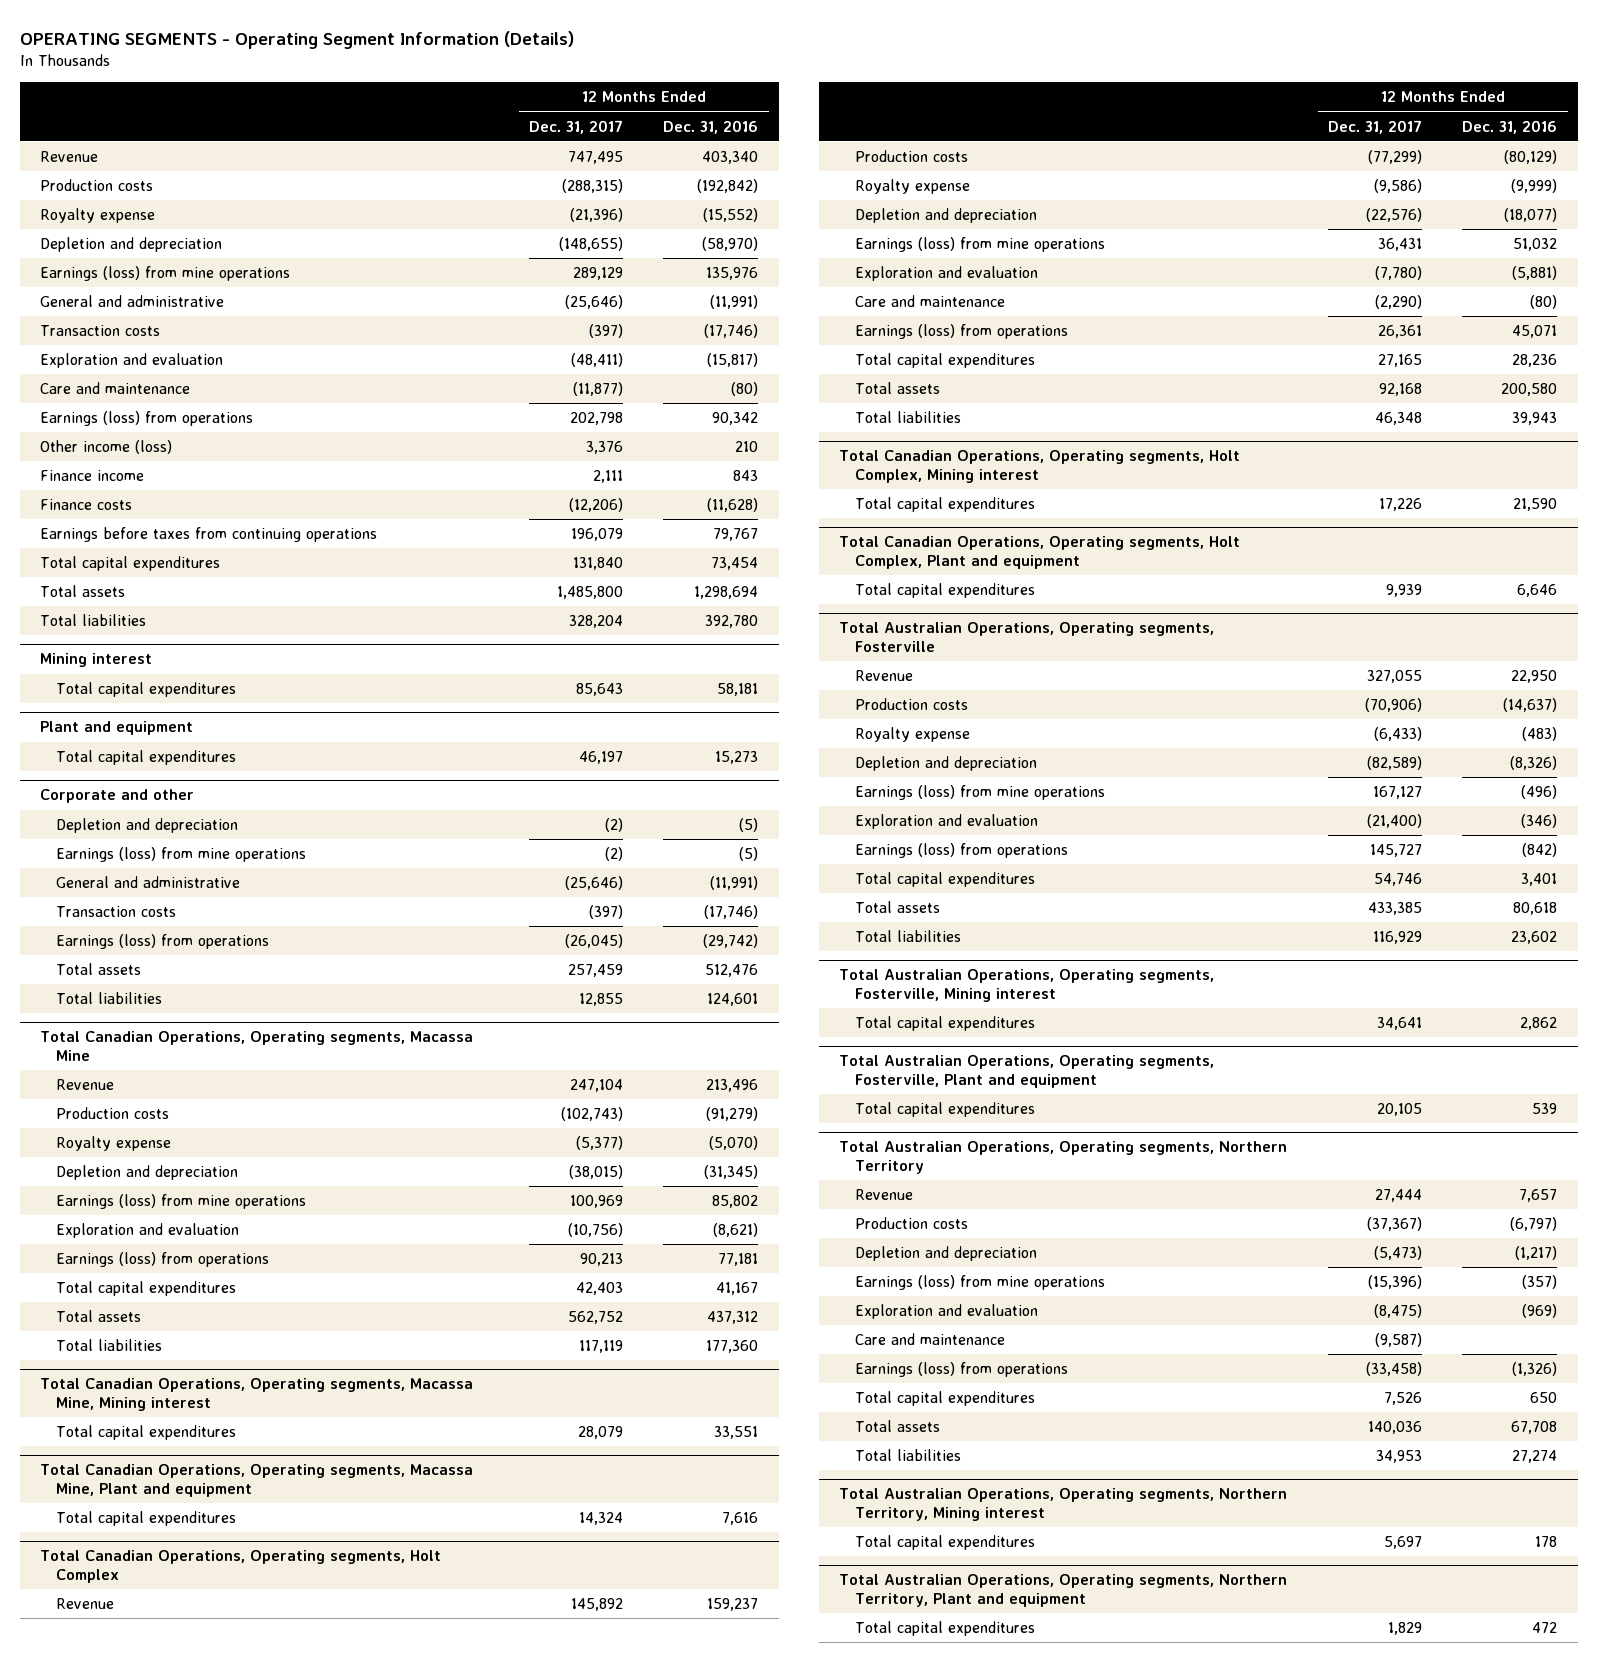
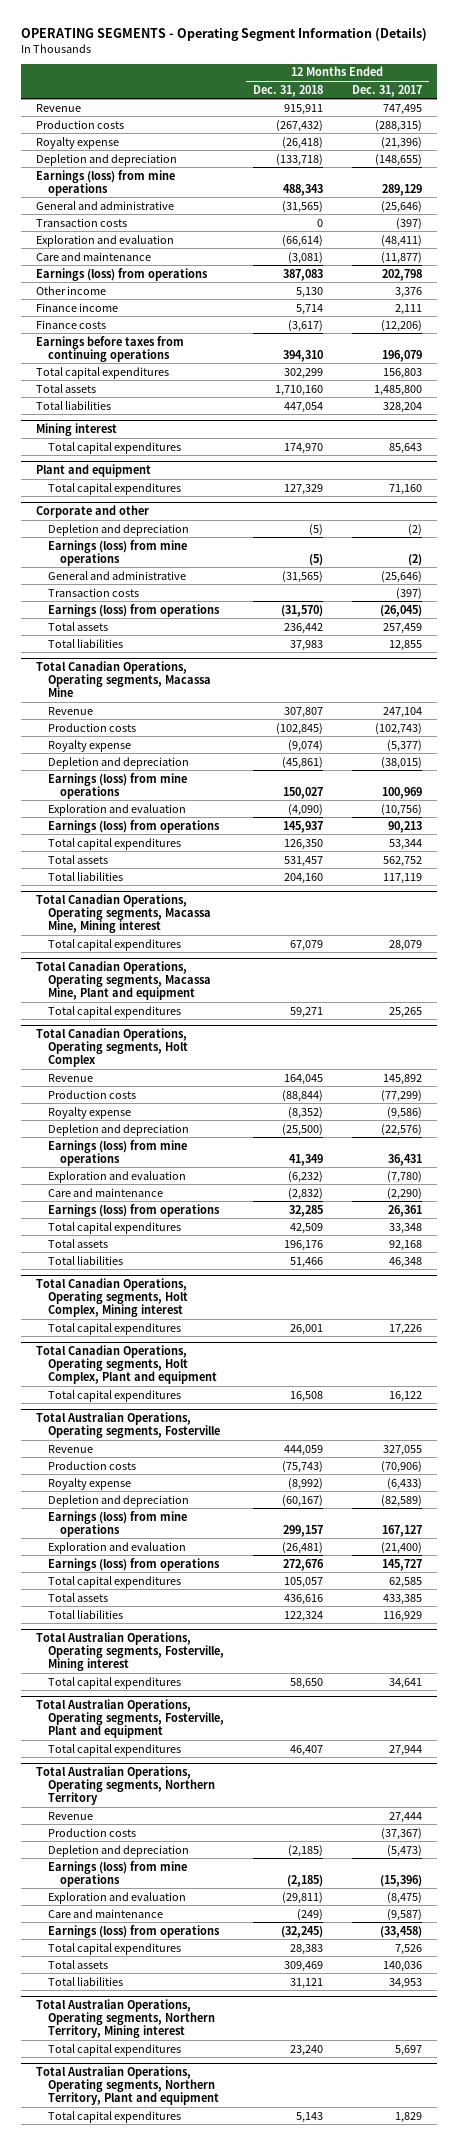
- | 12 Months Ended Dec. 31, 2017 | 12 Months Ended Dec. 31, 2016
+ | 12 Months Ended Dec. 31, 2018 | 12 Months Ended Dec. 31, 2017
- Other income (loss) | 3,376 | 210
+ Other income | 5,130 | 3,376
- Total capital expenditures | 131,840 | 73,454
+ Total capital expenditures | 302,299 | 156,803
@ Plant and equipment
- Total capital expenditures | 46,197 | 15,273
+ Total capital expenditures | 127,329 | 71,160
@ Total Canadian Operations, Operating segments, Macassa Mine
- Total capital expenditures | 42,403 | 41,167
+ Total capital expenditures | 126,350 | 53,344
@ Total Canadian Operations, Operating segments, Macassa Mine, Plant and equipment
- Total capital expenditures | 14,324 | 7,616
+ Total capital expenditures | 59,271 | 25,265
@ Total Canadian Operations, Operating segments, Holt Complex
- Total capital expenditures | 27,165 | 28,236
+ Total capital expenditures | 42,509 | 33,348
@ Total Canadian Operations, Operating segments, Holt Complex, Plant and equipment
- Total capital expenditures | 9,939 | 6,646
+ Total capital expenditures | 16,508 | 16,122
@ Total Australian Operations, Operating segments, Fosterville
- Total capital expenditures | 54,746 | 3,401
+ Total capital expenditures | 105,057 | 62,585
@ Total Australian Operations, Operating segments, Fosterville, Plant and equipment
- Total capital expenditures | 20,105 | 539
+ Total capital expenditures | 46,407 | 27,944

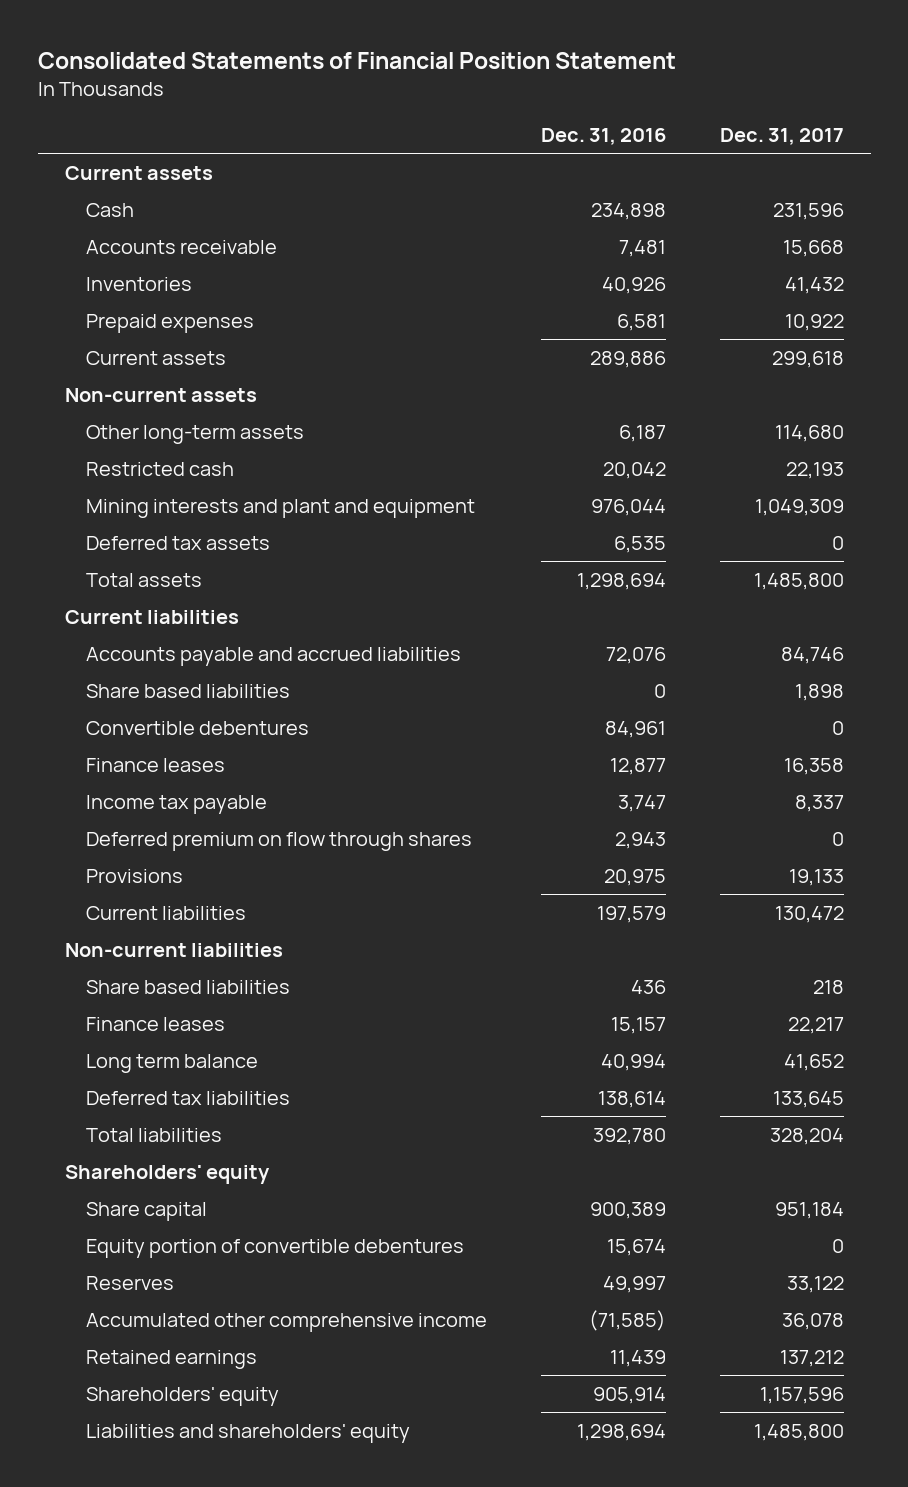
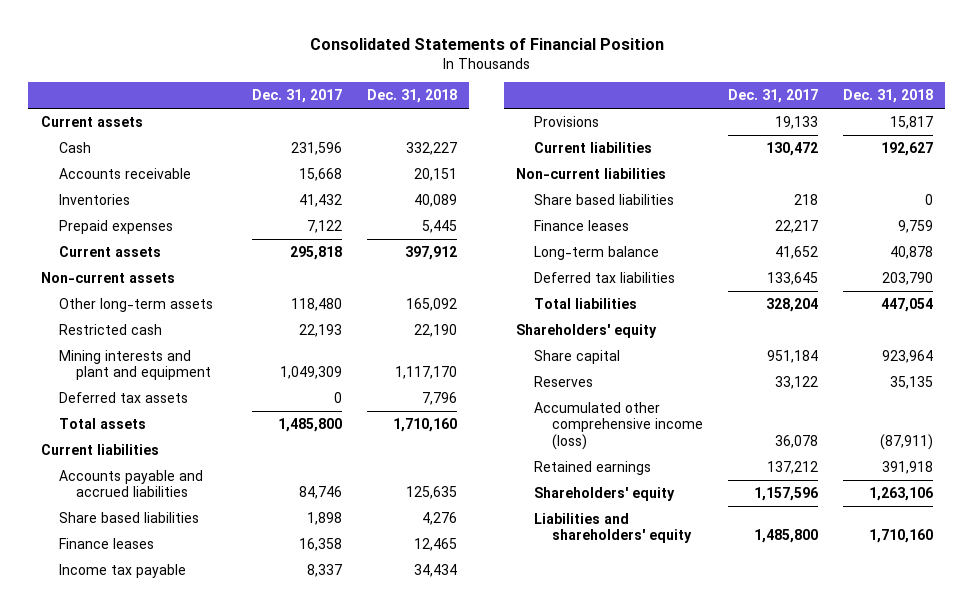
- Consolidated Statements of Financial Position Statement
+ Consolidated Statements of Financial Position
- | Dec. 31, 2016 | Dec. 31, 2017
+ | Dec. 31, 2017 | Dec. 31, 2018
- Prepaid expenses | 6,581 | 10,922
- Current assets | 289,886 | 299,618
+ Prepaid expenses | 7,122 | 5,445
+ Current assets | 295,818 | 397,912
- Other long-term assets | 6,187 | 114,680
+ Other long-term assets | 118,480 | 165,092
- Convertible debentures | 84,961 | 0
- Deferred premium on flow through shares | 2,943 | 0
- Long term balance | 40,994 | 41,652
+ Long-term balance | 41,652 | 40,878
- Equity portion of convertible debentures | 15,674 | 0
- Accumulated other comprehensive income | (71,585) | 36,078
+ Accumulated other comprehensive income (loss) | 36,078 | (87,911)

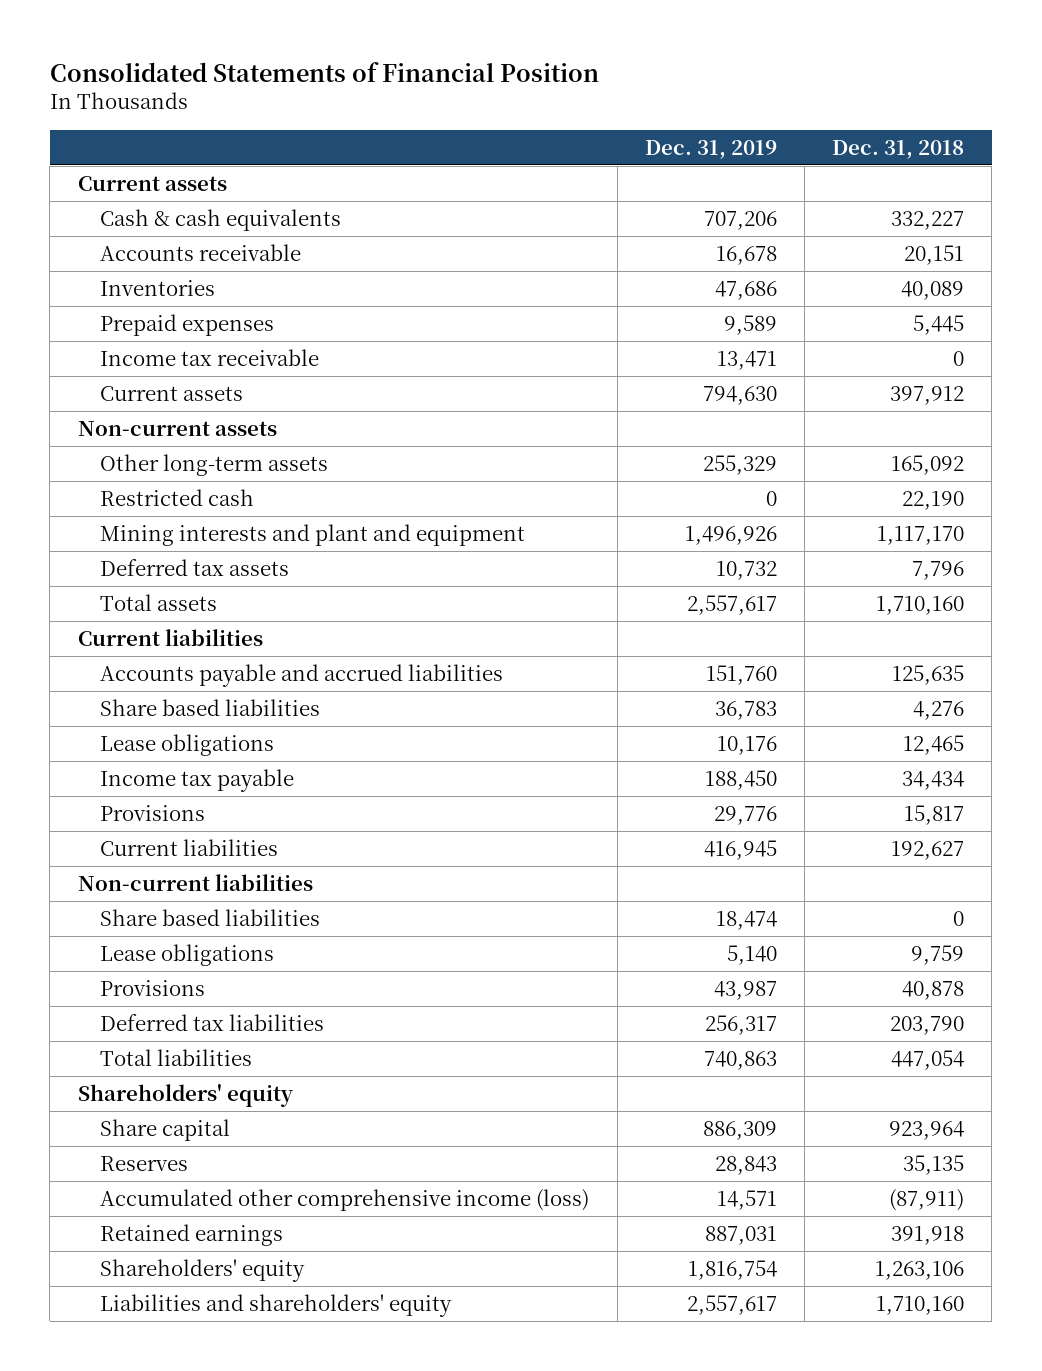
- | Dec. 31, 2017 | Dec. 31, 2018
+ | Dec. 31, 2019 | Dec. 31, 2018
- Cash | 231,596 | 332,227
+ Cash & cash equivalents | 707,206 | 332,227
+ Income tax receivable | 13,471 | 0
- Finance leases | 16,358 | 12,465
+ Lease obligations | 10,176 | 12,465
- Finance leases | 22,217 | 9,759
- Long-term balance | 41,652 | 40,878
+ Lease obligations | 5,140 | 9,759
+ Provisions | 43,987 | 40,878

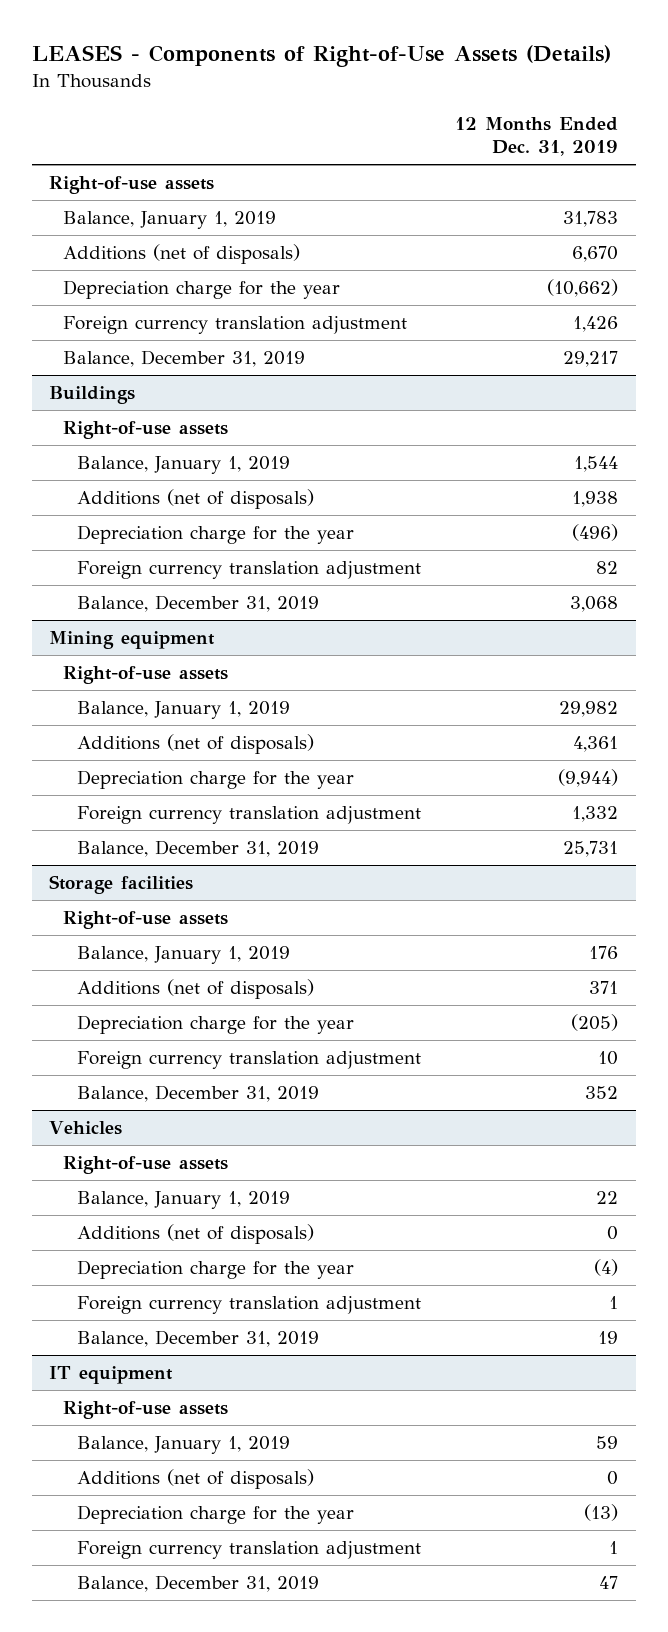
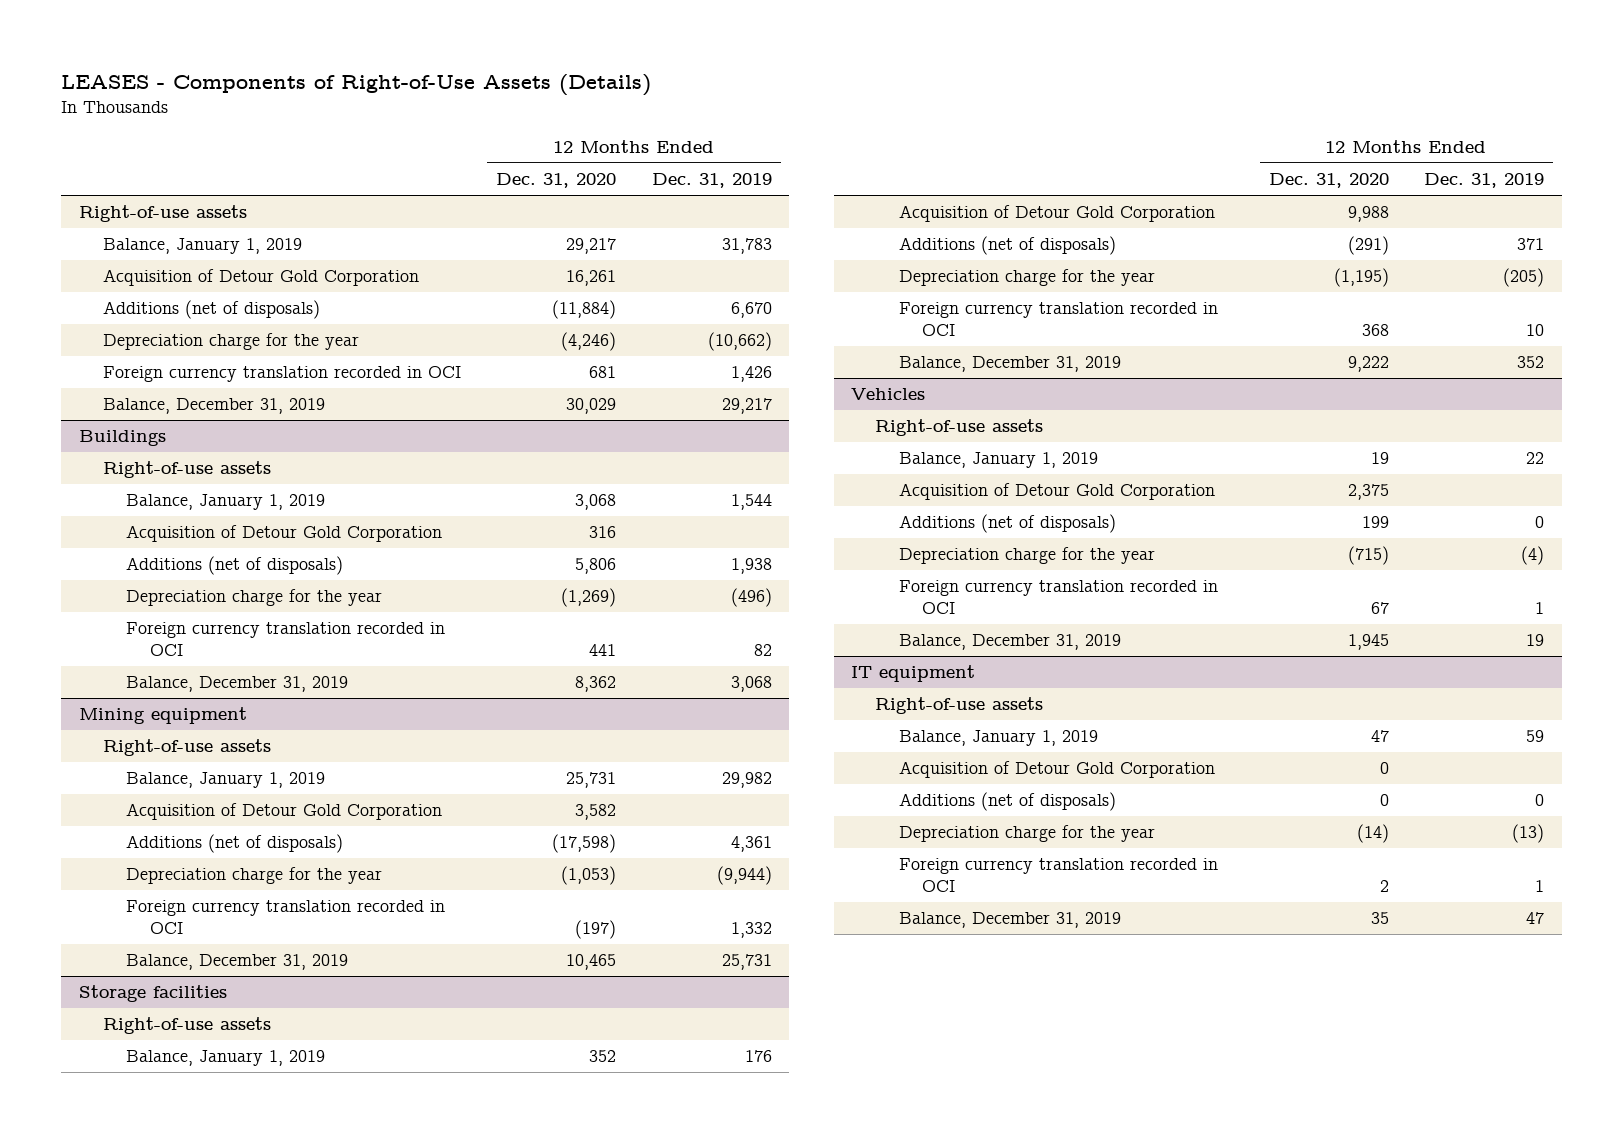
- | 12 Months Ended Dec. 31, 2019
+ | 12 Months Ended Dec. 31, 2020 | 12 Months Ended Dec. 31, 2019
+ Acquisition of Detour Gold Corporation | 16,261 |
- Foreign currency translation adjustment | 1,426
+ Foreign currency translation recorded in OCI | 681 | 1,426
@ Buildings
+ Acquisition of Detour Gold Corporation | 316 |
- Foreign currency translation adjustment | 82
+ Foreign currency translation recorded in OCI | 441 | 82
@ Mining equipment
+ Acquisition of Detour Gold Corporation | 3,582 |
- Foreign currency translation adjustment | 1,332
+ Foreign currency translation recorded in OCI | (197) | 1,332
@ Storage facilities
+ Acquisition of Detour Gold Corporation | 9,988 |
- Foreign currency translation adjustment | 10
+ Foreign currency translation recorded in OCI | 368 | 10
@ Vehicles
+ Acquisition of Detour Gold Corporation | 2,375 |
- Foreign currency translation adjustment | 1
+ Foreign currency translation recorded in OCI | 67 | 1
@ IT equipment
+ Acquisition of Detour Gold Corporation | 0 |
- Foreign currency translation adjustment | 1
+ Foreign currency translation recorded in OCI | 2 | 1

